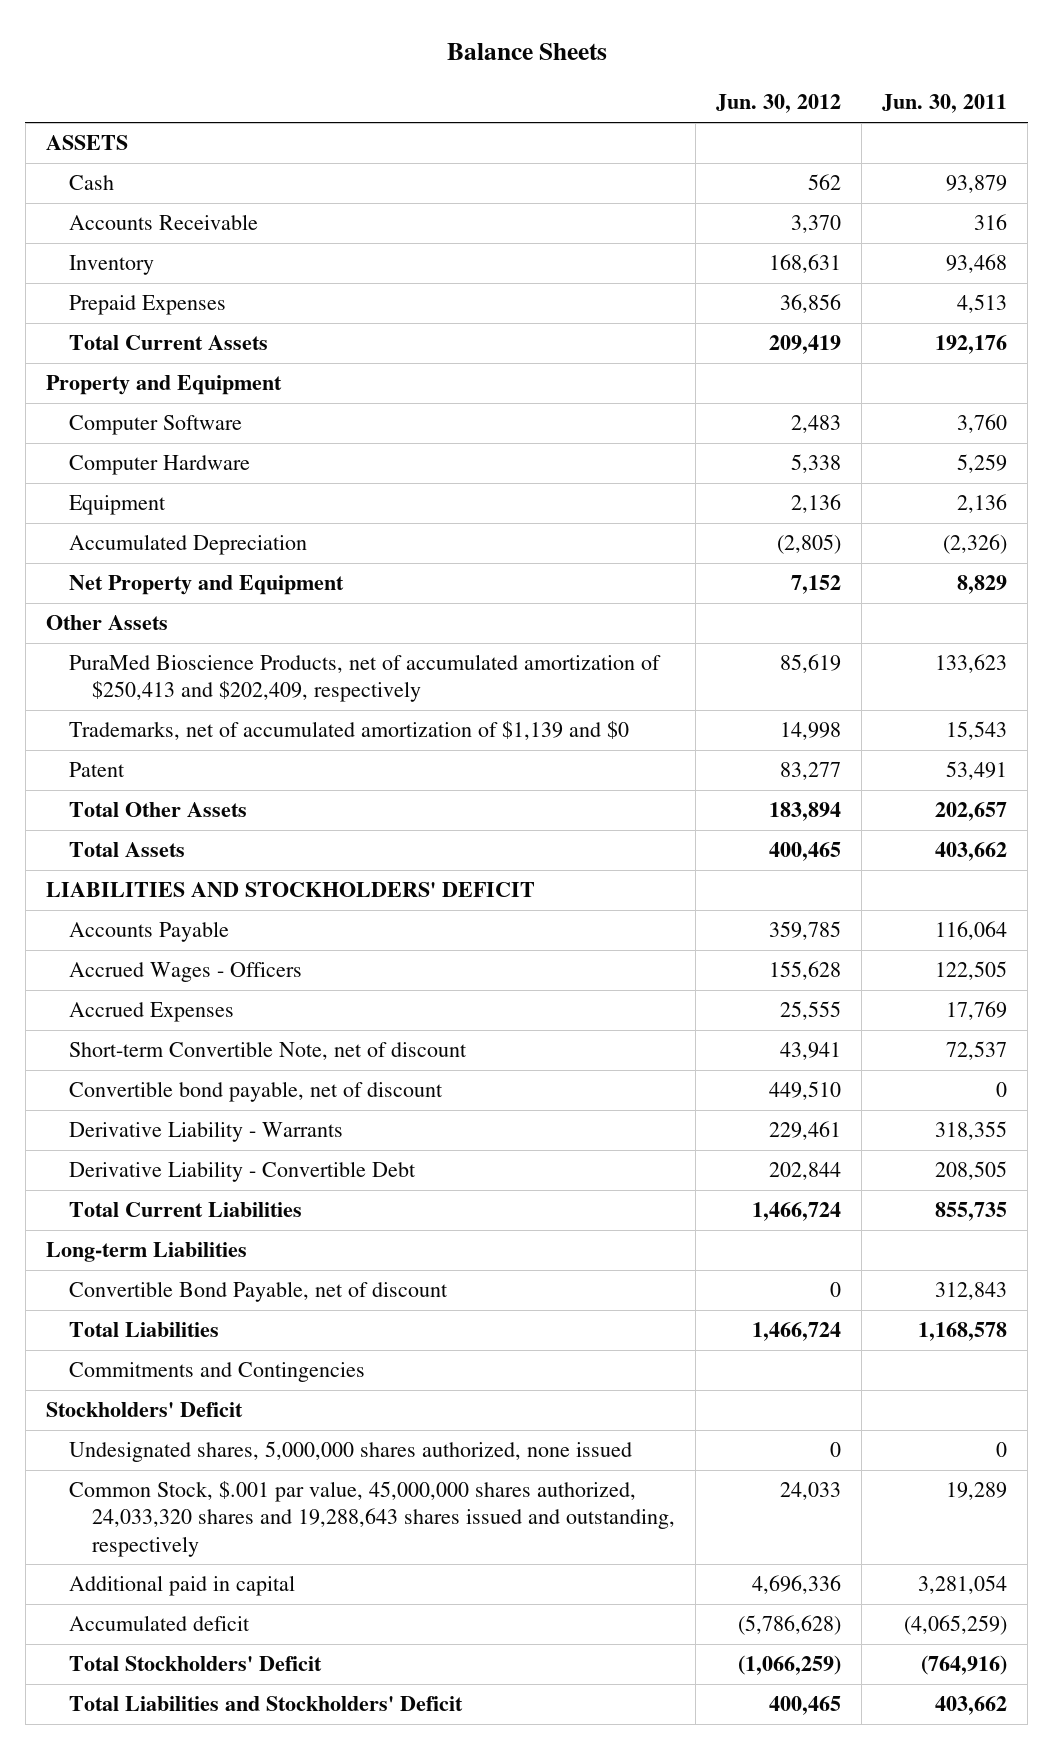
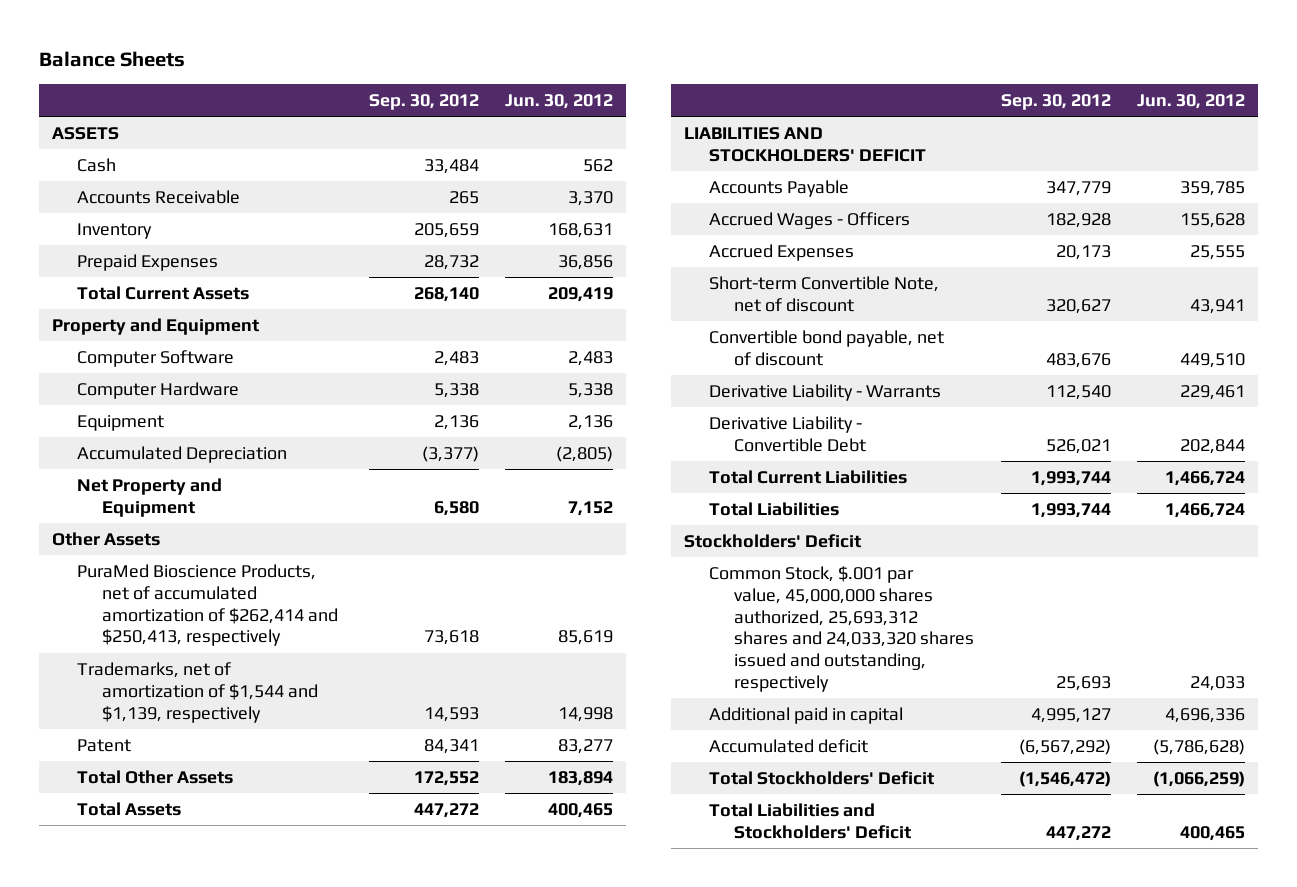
- | Jun. 30, 2012 | Jun. 30, 2011
+ | Sep. 30, 2012 | Jun. 30, 2012
- PuraMed Bioscience Products, net of accumulated amortization of $250,413 and $202,409, respectively | 85,619 | 133,623
- Trademarks, net of accumulated amortization of $1,139 and $0 | 14,998 | 15,543
+ PuraMed Bioscience Products, net of accumulated amortization of $262,414 and $250,413, respectively | 73,618 | 85,619
+ Trademarks, net of amortization of $1,544 and $1,139, respectively | 14,593 | 14,998
- Long-term Liabilities
- Convertible Bond Payable, net of discount | 0 | 312,843
- Commitments and Contingencies
- Undesignated shares, 5,000,000 shares authorized, none issued | 0 | 0
- Common Stock, $.001 par value, 45,000,000 shares authorized, 24,033,320 shares and 19,288,643 shares issued and outstanding, respectively | 24,033 | 19,289
+ Common Stock, $.001 par value, 45,000,000 shares authorized, 25,693,312 shares and 24,033,320 shares issued and outstanding, respectively | 25,693 | 24,033

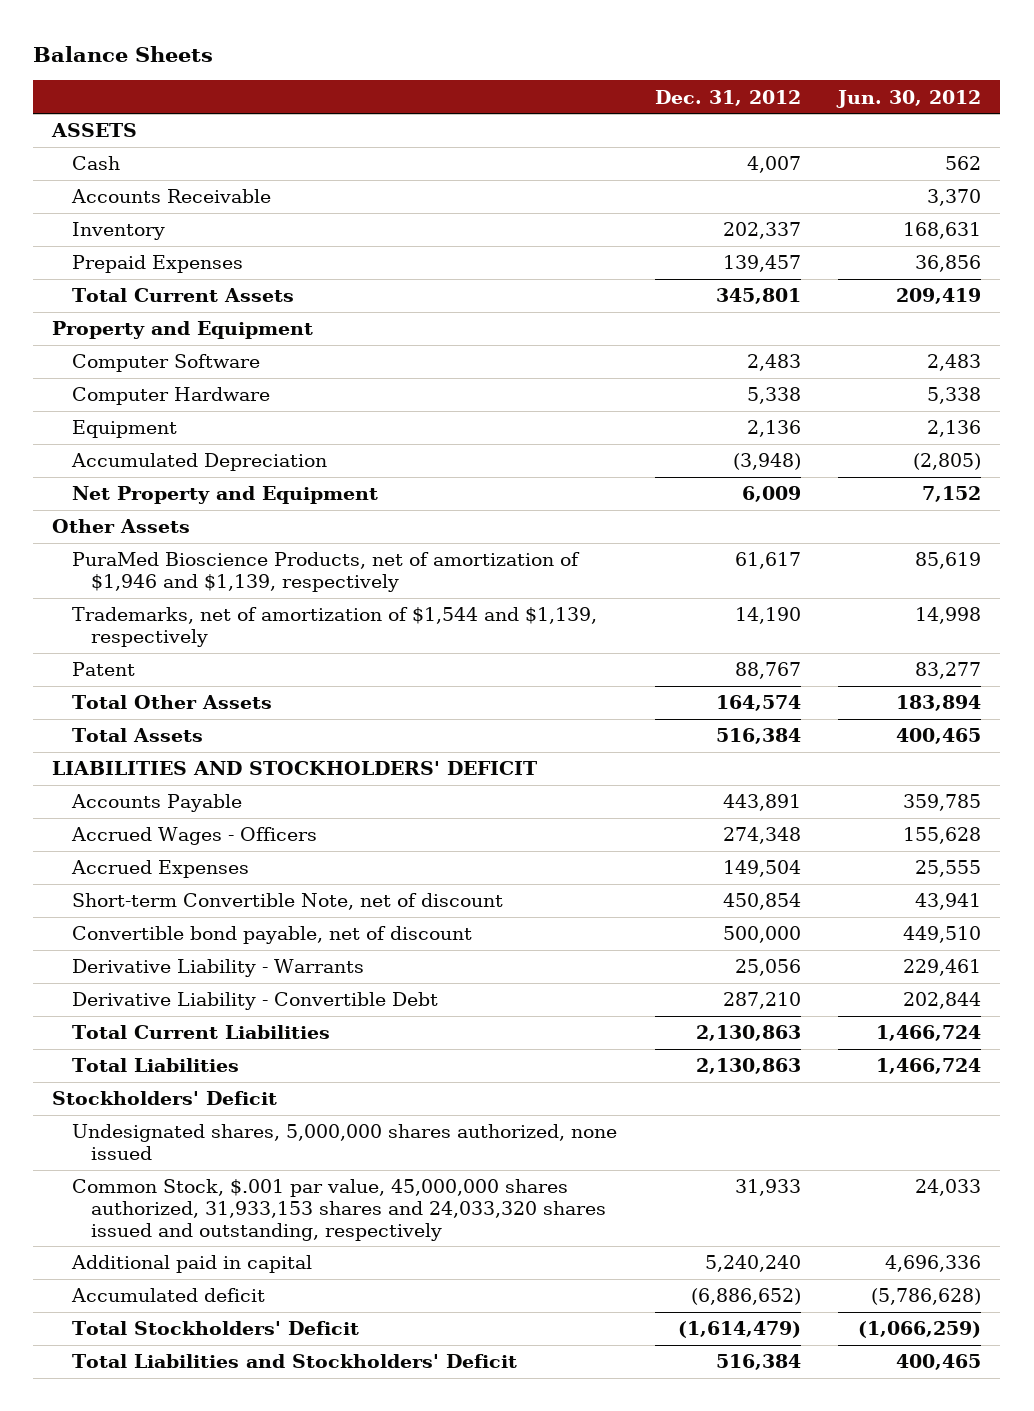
- | Sep. 30, 2012 | Jun. 30, 2012
+ | Dec. 31, 2012 | Jun. 30, 2012
- PuraMed Bioscience Products, net of accumulated amortization of $262,414 and $250,413, respectively | 73,618 | 85,619
+ PuraMed Bioscience Products, net of amortization of $1,946 and $1,139, respectively | 61,617 | 85,619
- Common Stock, $.001 par value, 45,000,000 shares authorized, 25,693,312 shares and 24,033,320 shares issued and outstanding, respectively | 25,693 | 24,033
+ Undesignated shares, 5,000,000 shares authorized, none issued
+ Common Stock, $.001 par value, 45,000,000 shares authorized, 31,933,153 shares and 24,033,320 shares issued and outstanding, respectively | 31,933 | 24,033

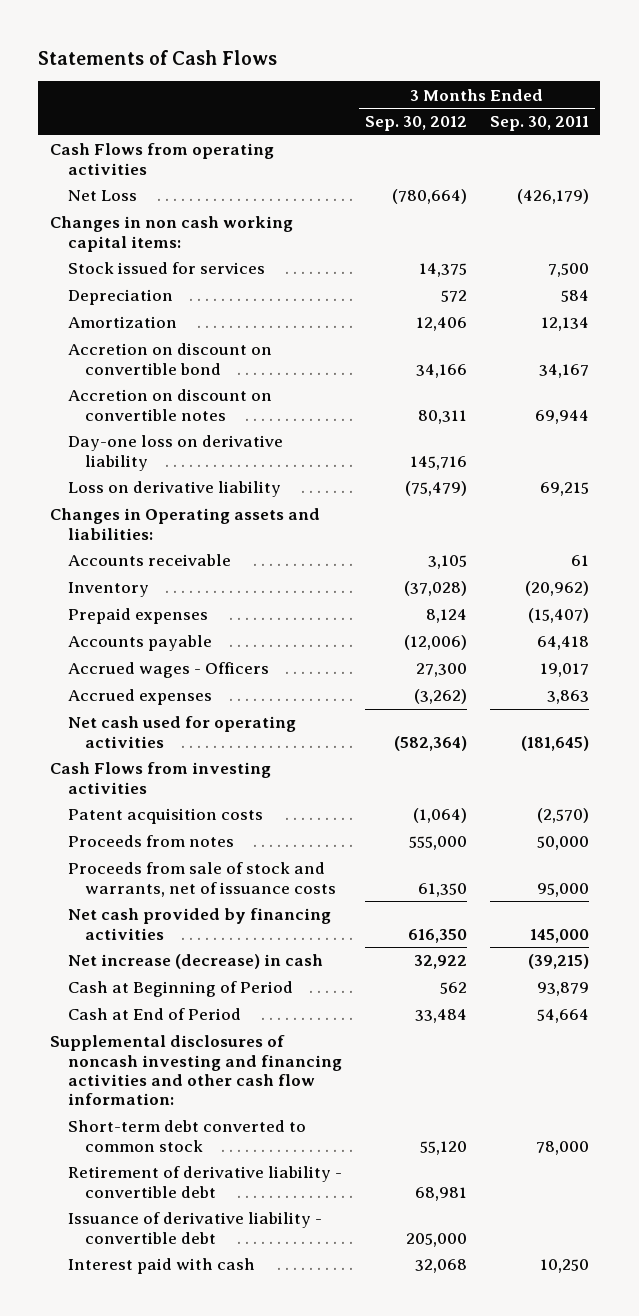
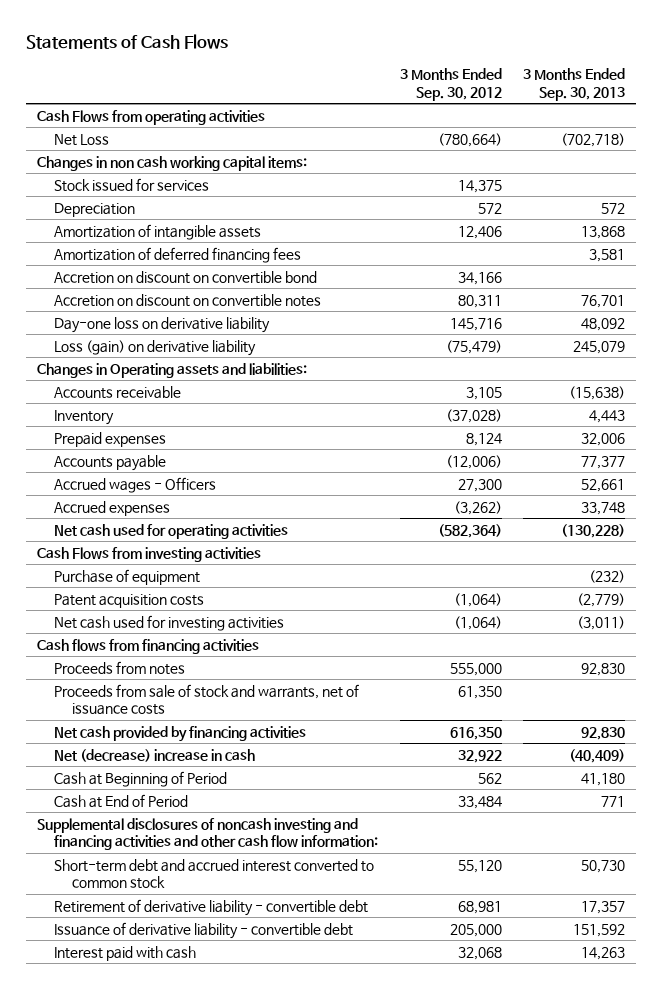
- | 3 Months Ended Sep. 30, 2012 | 3 Months Ended Sep. 30, 2011
+ | 3 Months Ended Sep. 30, 2012 | 3 Months Ended Sep. 30, 2013
- Amortization | 12,406 | 12,134
+ Amortization of intangible assets | 12,406 | 13,868
+ Amortization of deferred financing fees | | 3,581
- Loss on derivative liability | (75,479) | 69,215
+ Loss (gain) on derivative liability | (75,479) | 245,079
+ Purchase of equipment | | (232)
+ Net cash used for investing activities | (1,064) | (3,011)
+ Cash flows from financing activities
- Net increase (decrease) in cash | 32,922 | (39,215)
+ Net (decrease) increase in cash | 32,922 | (40,409)
- Short-term debt converted to common stock | 55,120 | 78,000
+ Short-term debt and accrued interest converted to common stock | 55,120 | 50,730

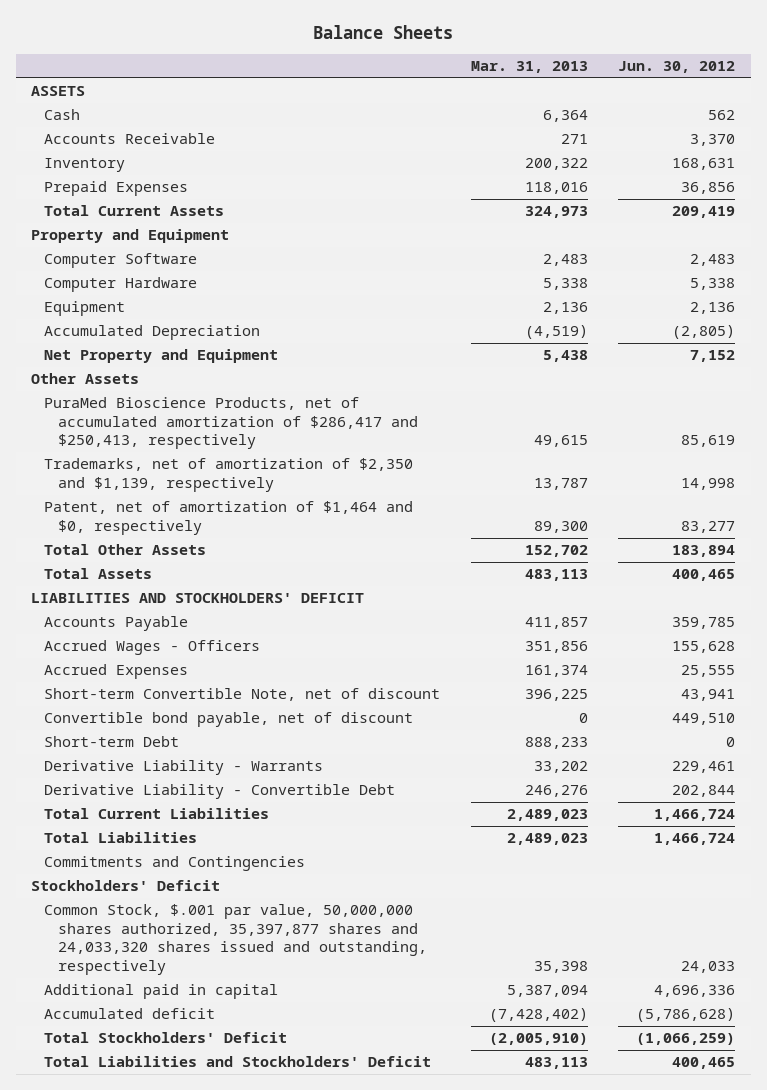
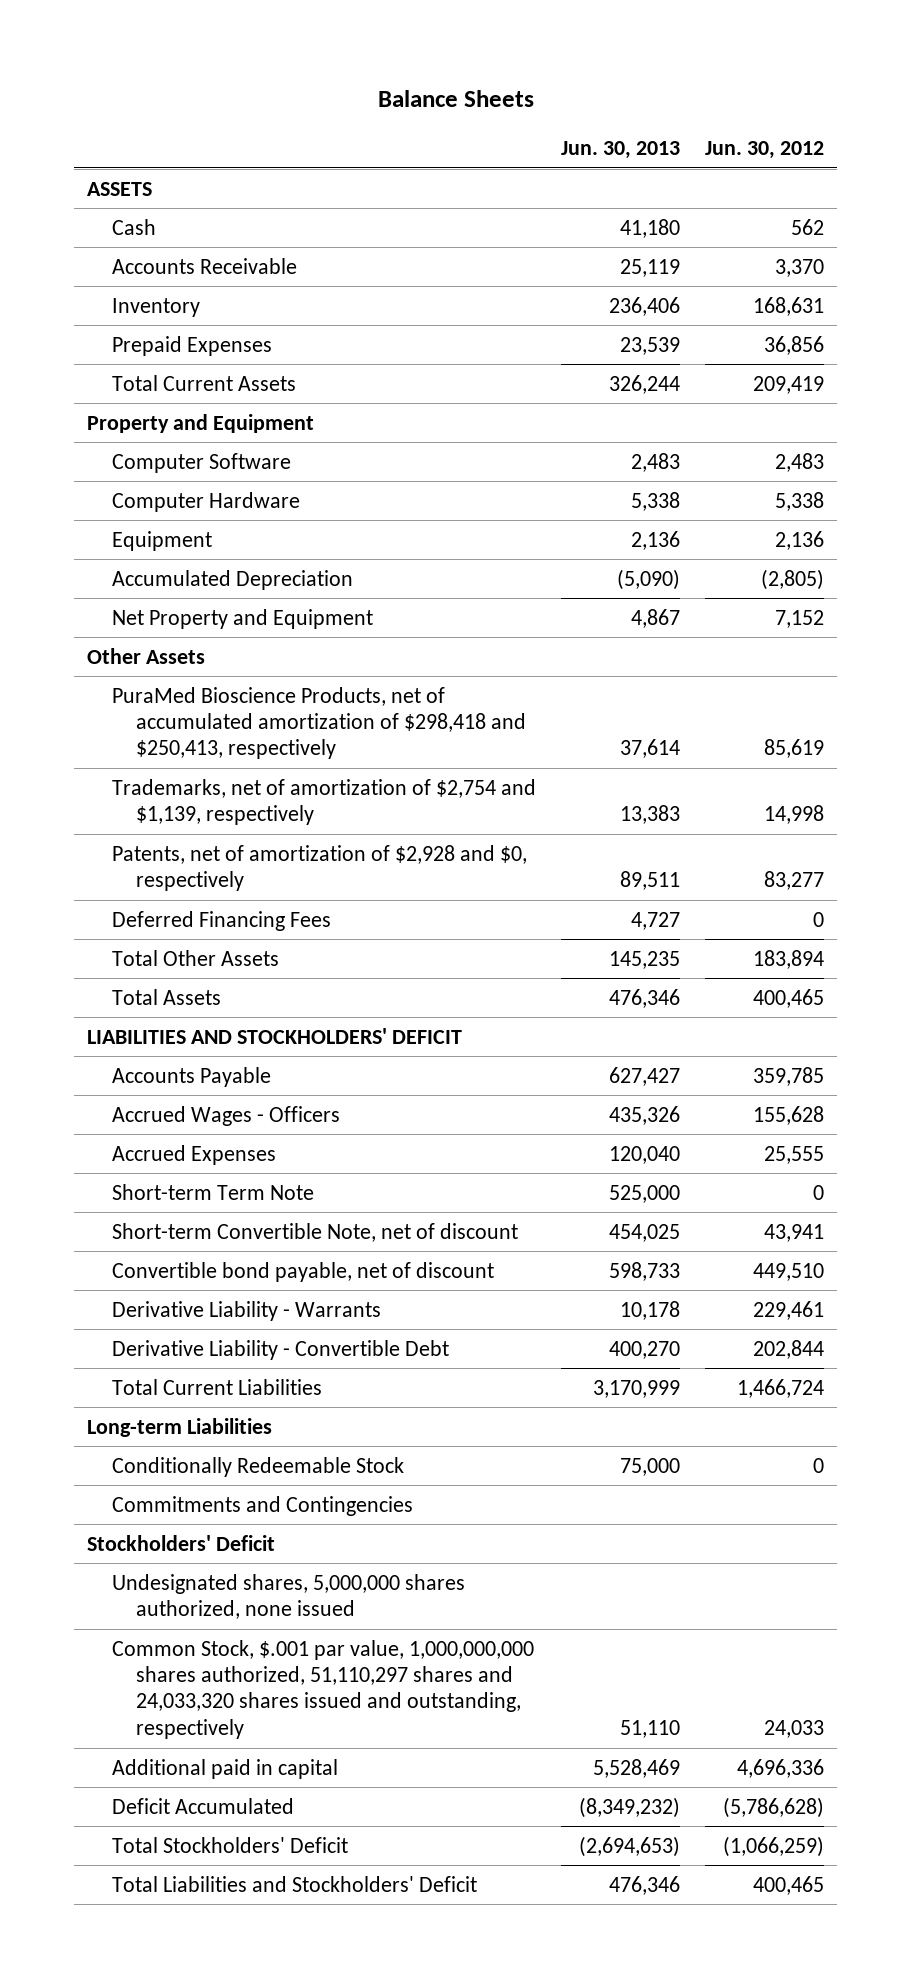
- | Mar. 31, 2013 | Jun. 30, 2012
+ | Jun. 30, 2013 | Jun. 30, 2012
- PuraMed Bioscience Products, net of accumulated amortization of $286,417 and $250,413, respectively | 49,615 | 85,619
- Trademarks, net of amortization of $2,350 and $1,139, respectively | 13,787 | 14,998
- Patent, net of amortization of $1,464 and $0, respectively | 89,300 | 83,277
+ PuraMed Bioscience Products, net of accumulated amortization of $298,418 and $250,413, respectively | 37,614 | 85,619
+ Trademarks, net of amortization of $2,754 and $1,139, respectively | 13,383 | 14,998
+ Patents, net of amortization of $2,928 and $0, respectively | 89,511 | 83,277
+ Deferred Financing Fees | 4,727 | 0
+ Short-term Term Note | 525,000 | 0
- Short-term Debt | 888,233 | 0
- Total Liabilities | 2,489,023 | 1,466,724
+ Long-term Liabilities
+ Conditionally Redeemable Stock | 75,000 | 0
- Common Stock, $.001 par value, 50,000,000 shares authorized, 35,397,877 shares and 24,033,320 shares issued and outstanding, respectively | 35,398 | 24,033
+ Undesignated shares, 5,000,000 shares authorized, none issued
+ Common Stock, $.001 par value, 1,000,000,000 shares authorized, 51,110,297 shares and 24,033,320 shares issued and outstanding, respectively | 51,110 | 24,033
- Accumulated deficit | (7,428,402) | (5,786,628)
+ Deficit Accumulated | (8,349,232) | (5,786,628)

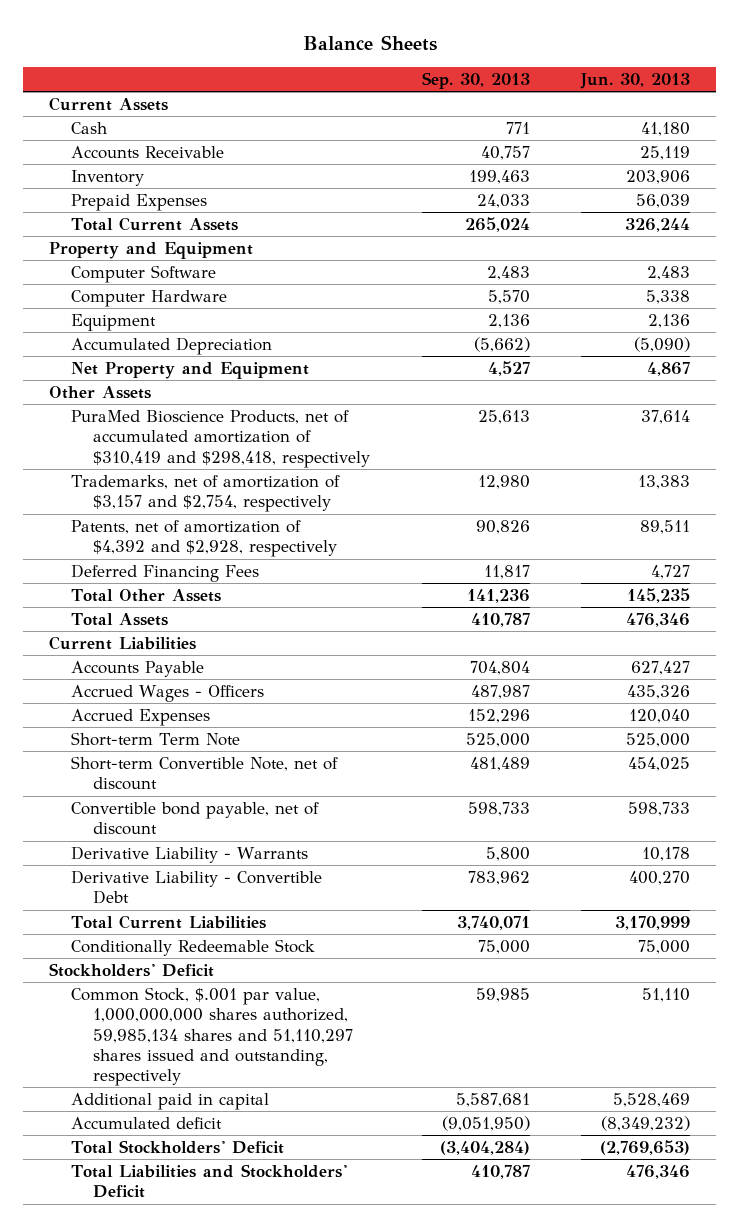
- | Jun. 30, 2013 | Jun. 30, 2012
+ | Sep. 30, 2013 | Jun. 30, 2013
- ASSETS
+ Current Assets
- Inventory | 236,406 | 168,631
- Prepaid Expenses | 23,539 | 36,856
+ Inventory | 199,463 | 203,906
+ Prepaid Expenses | 24,033 | 56,039
- PuraMed Bioscience Products, net of accumulated amortization of $298,418 and $250,413, respectively | 37,614 | 85,619
- Trademarks, net of amortization of $2,754 and $1,139, respectively | 13,383 | 14,998
- Patents, net of amortization of $2,928 and $0, respectively | 89,511 | 83,277
+ PuraMed Bioscience Products, net of accumulated amortization of $310,419 and $298,418, respectively | 25,613 | 37,614
+ Trademarks, net of amortization of $3,157 and $2,754, respectively | 12,980 | 13,383
+ Patents, net of amortization of $4,392 and $2,928, respectively | 90,826 | 89,511
- LIABILITIES AND STOCKHOLDERS' DEFICIT
+ Current Liabilities
- Long-term Liabilities
- Commitments and Contingencies
- Undesignated shares, 5,000,000 shares authorized, none issued
- Common Stock, $.001 par value, 1,000,000,000 shares authorized, 51,110,297 shares and 24,033,320 shares issued and outstanding, respectively | 51,110 | 24,033
+ Common Stock, $.001 par value, 1,000,000,000 shares authorized, 59,985,134 shares and 51,110,297 shares issued and outstanding, respectively | 59,985 | 51,110
- Deficit Accumulated | (8,349,232) | (5,786,628)
- Total Stockholders' Deficit | (2,694,653) | (1,066,259)
+ Accumulated deficit | (9,051,950) | (8,349,232)
+ Total Stockholders' Deficit | (3,404,284) | (2,769,653)

